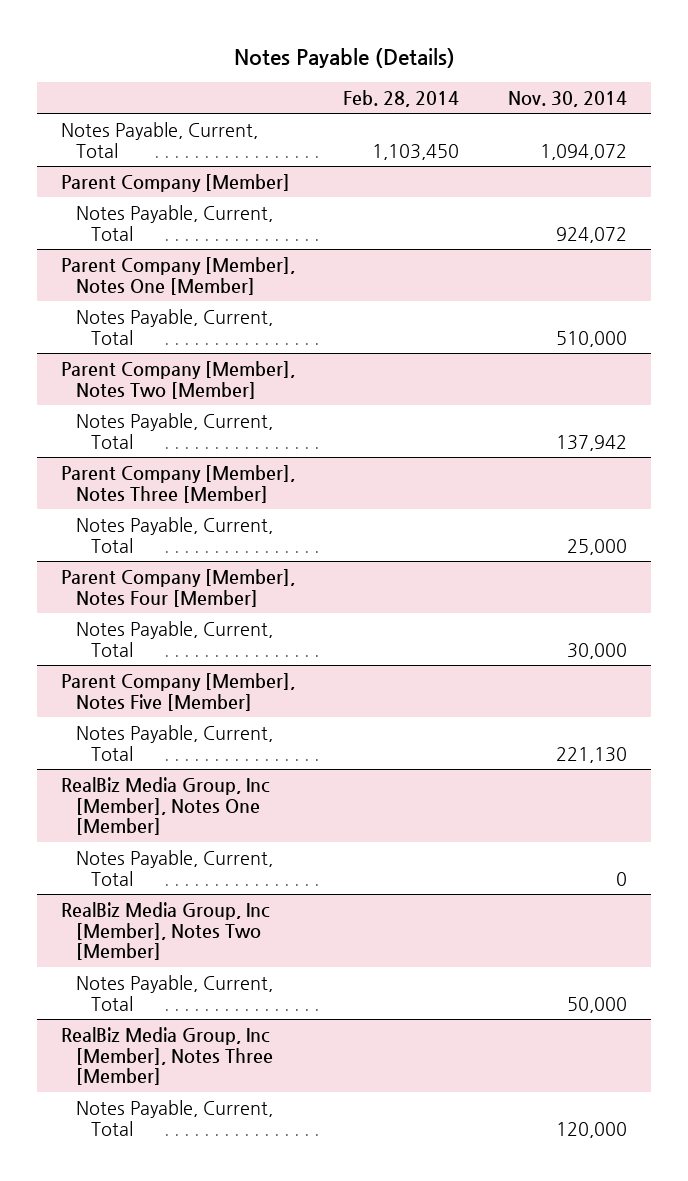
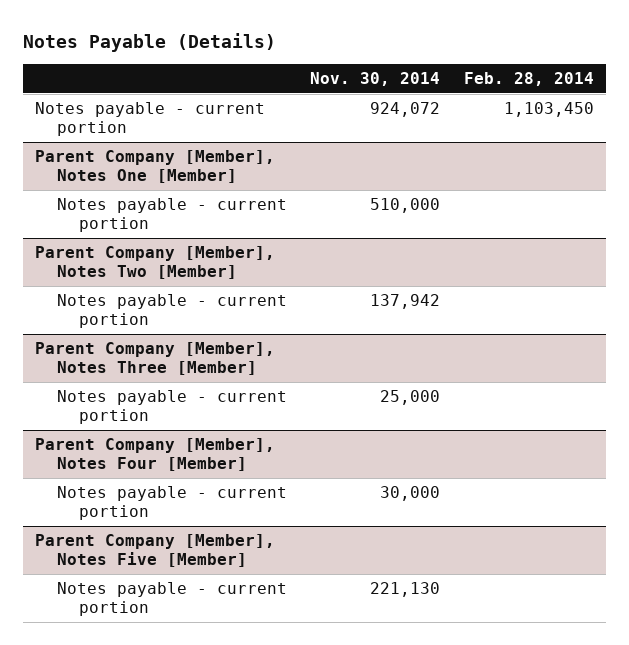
- | Feb. 28, 2014 | Nov. 30, 2014
+ | Nov. 30, 2014 | Feb. 28, 2014
- Notes Payable, Current, Total | 1,103,450 | 1,094,072
- Parent Company [Member]
- Notes Payable, Current, Total | | 924,072
+ Notes payable - current portion | 924,072 | 1,103,450
@ Parent Company [Member], Notes One [Member]
- Notes Payable, Current, Total | | 510,000
+ Notes payable - current portion | 510,000 |
@ Parent Company [Member], Notes Two [Member]
- Notes Payable, Current, Total | | 137,942
+ Notes payable - current portion | 137,942 |
@ Parent Company [Member], Notes Three [Member]
- Notes Payable, Current, Total | | 25,000
+ Notes payable - current portion | 25,000 |
@ Parent Company [Member], Notes Four [Member]
- Notes Payable, Current, Total | | 30,000
+ Notes payable - current portion | 30,000 |
@ Parent Company [Member], Notes Five [Member]
- Notes Payable, Current, Total | | 221,130
- RealBiz Media Group, Inc [Member], Notes One [Member]
- Notes Payable, Current, Total | | 0
- RealBiz Media Group, Inc [Member], Notes Two [Member]
- Notes Payable, Current, Total | | 50,000
- RealBiz Media Group, Inc [Member], Notes Three [Member]
- Notes Payable, Current, Total | | 120,000
@ Parent Company [Member], Notes Five [Member]
+ Notes payable - current portion | 221,130 |

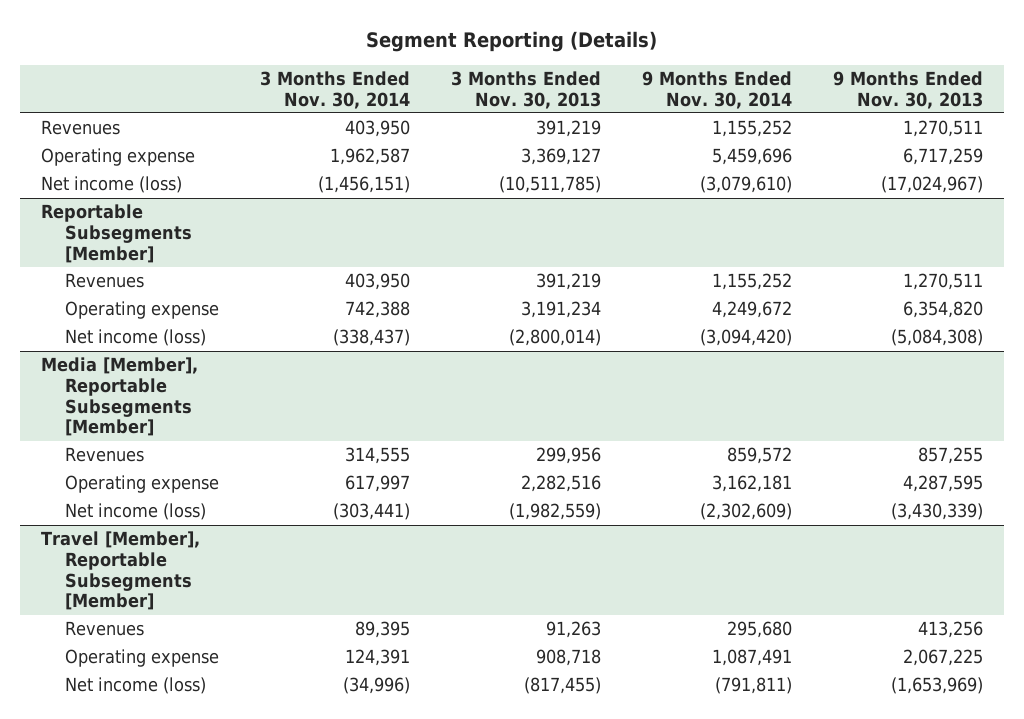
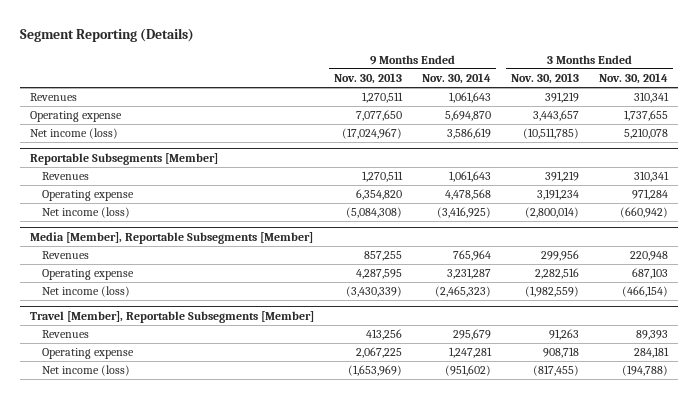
- | 3 Months Ended Nov. 30, 2014 | 3 Months Ended Nov. 30, 2013 | 9 Months Ended Nov. 30, 2014 | 9 Months Ended Nov. 30, 2013
+ | 9 Months Ended Nov. 30, 2013 | 9 Months Ended Nov. 30, 2014 | 3 Months Ended Nov. 30, 2013 | 3 Months Ended Nov. 30, 2014
- Revenues | 403,950 | 391,219 | 1,155,252 | 1,270,511
- Operating expense | 1,962,587 | 3,369,127 | 5,459,696 | 6,717,259
- Net income (loss) | (1,456,151) | (10,511,785) | (3,079,610) | (17,024,967)
+ Revenues | 1,270,511 | 1,061,643 | 391,219 | 310,341
+ Operating expense | 7,077,650 | 5,694,870 | 3,443,657 | 1,737,655
+ Net income (loss) | (17,024,967) | 3,586,619 | (10,511,785) | 5,210,078
@ Reportable Subsegments [Member]
- Revenues | 403,950 | 391,219 | 1,155,252 | 1,270,511
- Operating expense | 742,388 | 3,191,234 | 4,249,672 | 6,354,820
- Net income (loss) | (338,437) | (2,800,014) | (3,094,420) | (5,084,308)
+ Revenues | 1,270,511 | 1,061,643 | 391,219 | 310,341
+ Operating expense | 6,354,820 | 4,478,568 | 3,191,234 | 971,284
+ Net income (loss) | (5,084,308) | (3,416,925) | (2,800,014) | (660,942)
@ Media [Member], Reportable Subsegments [Member]
- Revenues | 314,555 | 299,956 | 859,572 | 857,255
- Operating expense | 617,997 | 2,282,516 | 3,162,181 | 4,287,595
- Net income (loss) | (303,441) | (1,982,559) | (2,302,609) | (3,430,339)
+ Revenues | 857,255 | 765,964 | 299,956 | 220,948
+ Operating expense | 4,287,595 | 3,231,287 | 2,282,516 | 687,103
+ Net income (loss) | (3,430,339) | (2,465,323) | (1,982,559) | (466,154)
@ Travel [Member], Reportable Subsegments [Member]
- Revenues | 89,395 | 91,263 | 295,680 | 413,256
- Operating expense | 124,391 | 908,718 | 1,087,491 | 2,067,225
- Net income (loss) | (34,996) | (817,455) | (791,811) | (1,653,969)
+ Revenues | 413,256 | 295,679 | 91,263 | 89,393
+ Operating expense | 2,067,225 | 1,247,281 | 908,718 | 284,181
+ Net income (loss) | (1,653,969) | (951,602) | (817,455) | (194,788)

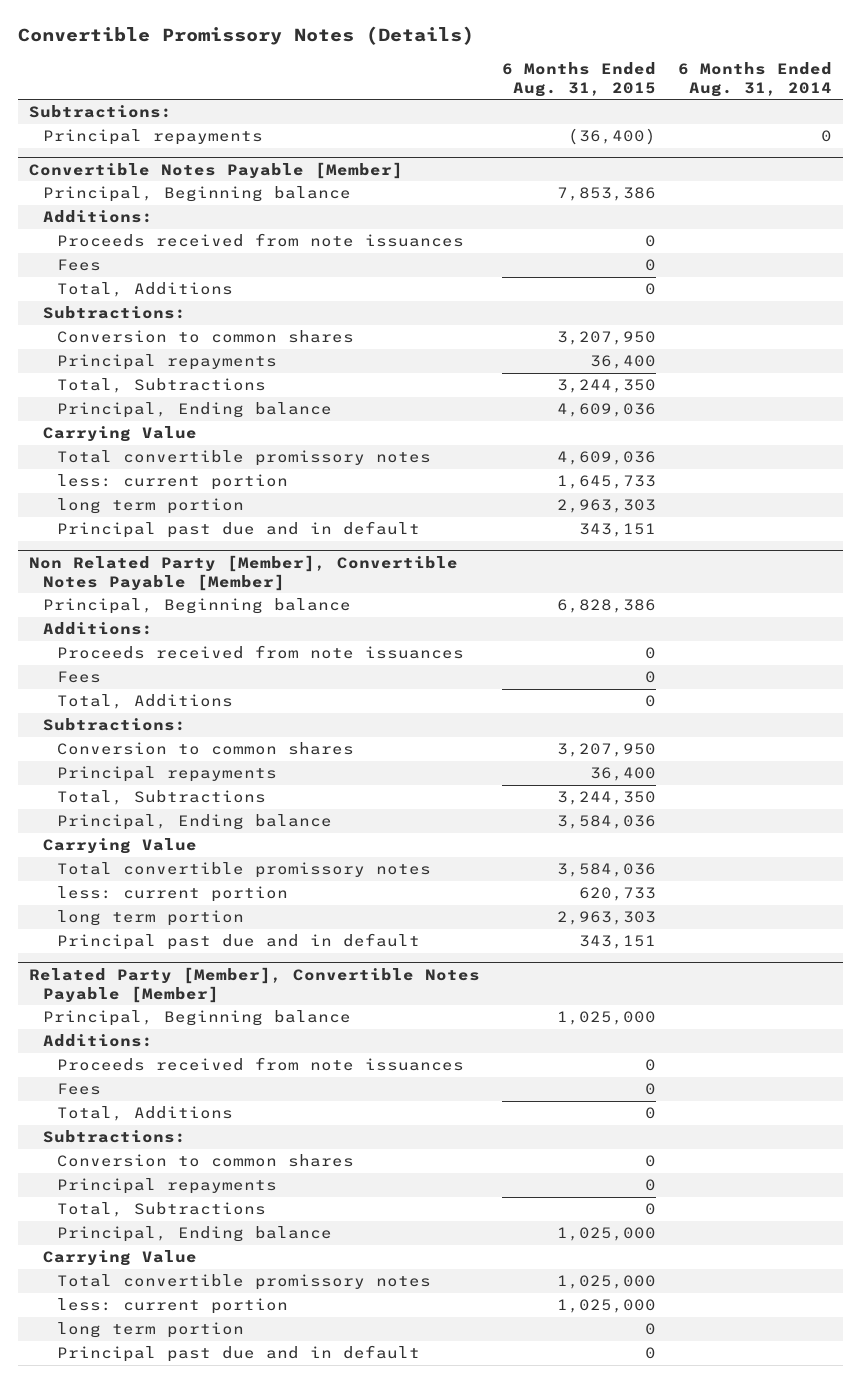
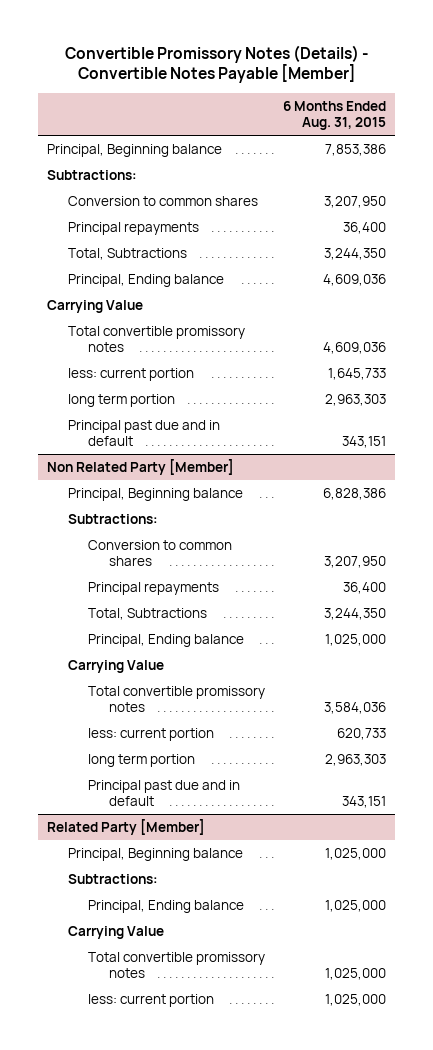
- Convertible Promissory Notes (Details)
+ Convertible Promissory Notes (Details) - Convertible Notes Payable [Member]
- | 6 Months Ended Aug. 31, 2015 | 6 Months Ended Aug. 31, 2014
+ | 6 Months Ended Aug. 31, 2015
- Subtractions:
- Principal repayments | (36,400) | 0
- Convertible Notes Payable [Member]
- Additions:
- Proceeds received from note issuances | 0 |
- Fees | 0 |
- Total, Additions | 0 |
- Non Related Party [Member], Convertible Notes Payable [Member]
+ Non Related Party [Member]
- Additions:
- Proceeds received from note issuances | 0 |
- Fees | 0 |
- Total, Additions | 0 |
- Principal, Ending balance | 3,584,036 |
+ Principal, Ending balance | 1,025,000
- Related Party [Member], Convertible Notes Payable [Member]
+ Related Party [Member]
- Additions:
- Proceeds received from note issuances | 0 |
- Fees | 0 |
- Total, Additions | 0 |
- Conversion to common shares | 0 |
- Principal repayments | 0 |
- Total, Subtractions | 0 |
- long term portion | 0 |
- Principal past due and in default | 0 |

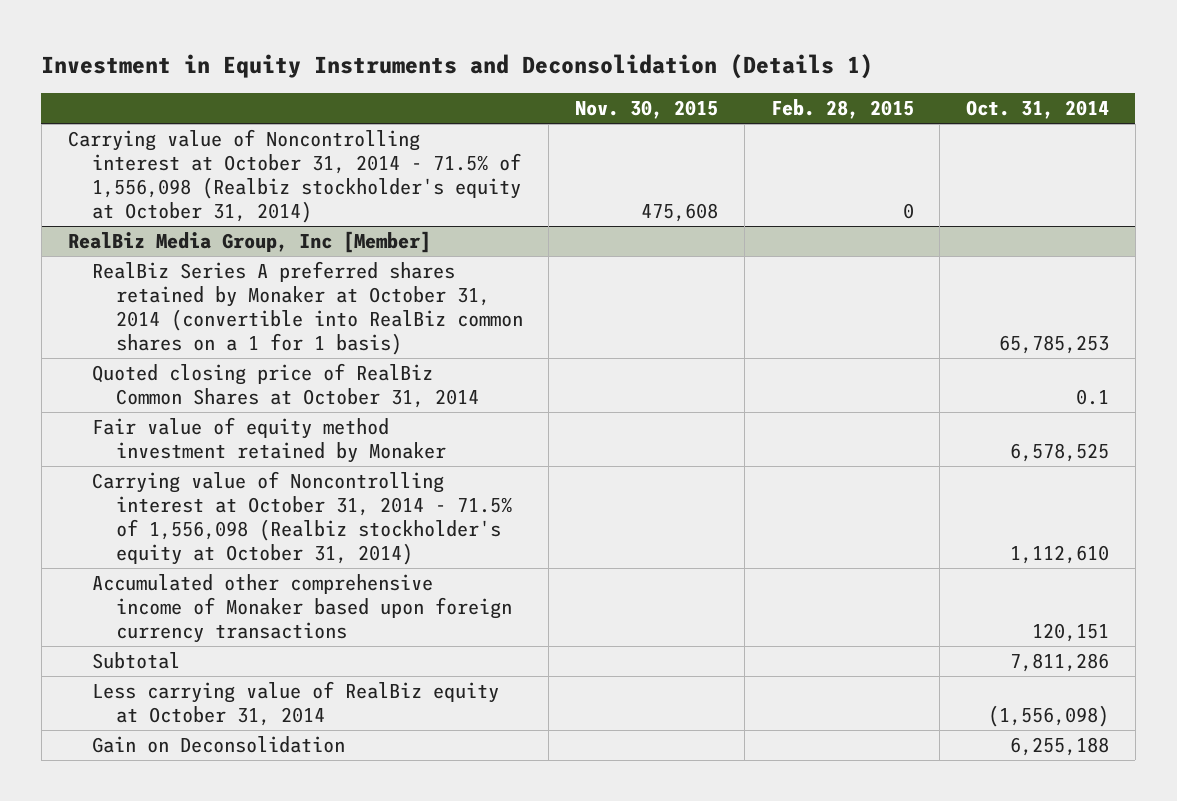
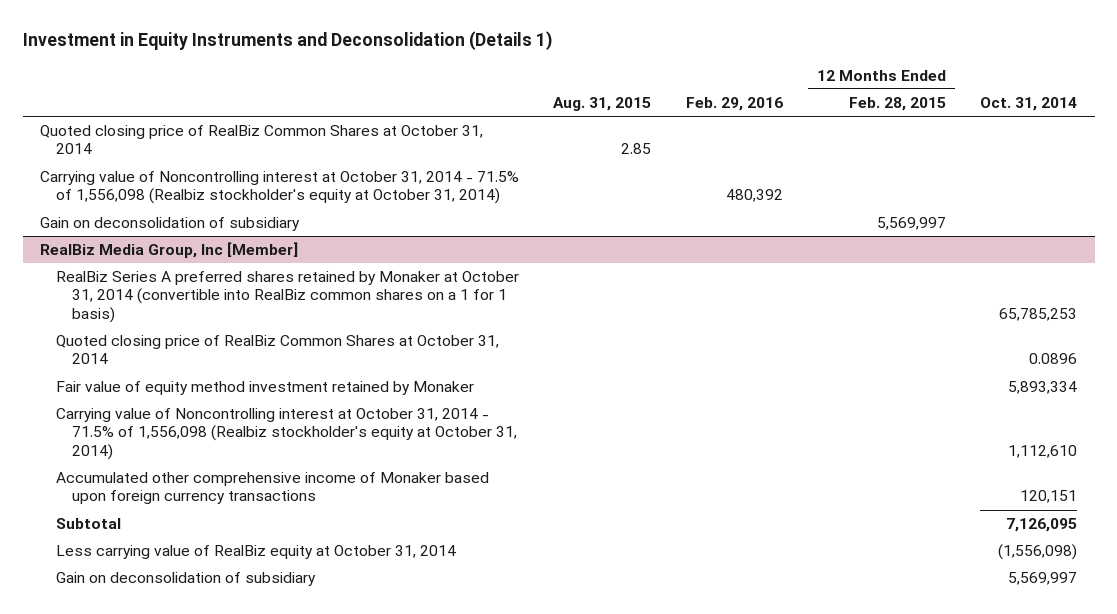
- | Nov. 30, 2015 | Feb. 28, 2015 | Oct. 31, 2014
+ | Aug. 31, 2015 | Feb. 29, 2016 | 12 Months Ended Feb. 28, 2015 | Oct. 31, 2014
+ Quoted closing price of RealBiz Common Shares at October 31, 2014 | 2.85 | | |
+ Gain on deconsolidation of subsidiary | | | 5,569,997 |
@ RealBiz Media Group, Inc [Member]
- Quoted closing price of RealBiz Common Shares at October 31, 2014 | | | 0.1
- Fair value of equity method investment retained by Monaker | | | 6,578,525
+ Quoted closing price of RealBiz Common Shares at October 31, 2014 | | | | 0.0896
+ Fair value of equity method investment retained by Monaker | | | | 5,893,334
- Subtotal | | | 7,811,286
+ Subtotal | | | | 7,126,095
- Gain on Deconsolidation | | | 6,255,188
+ Gain on deconsolidation of subsidiary | | | | 5,569,997

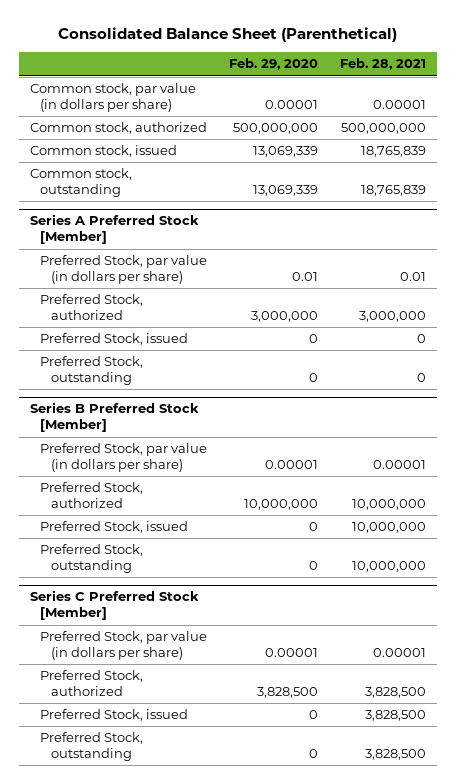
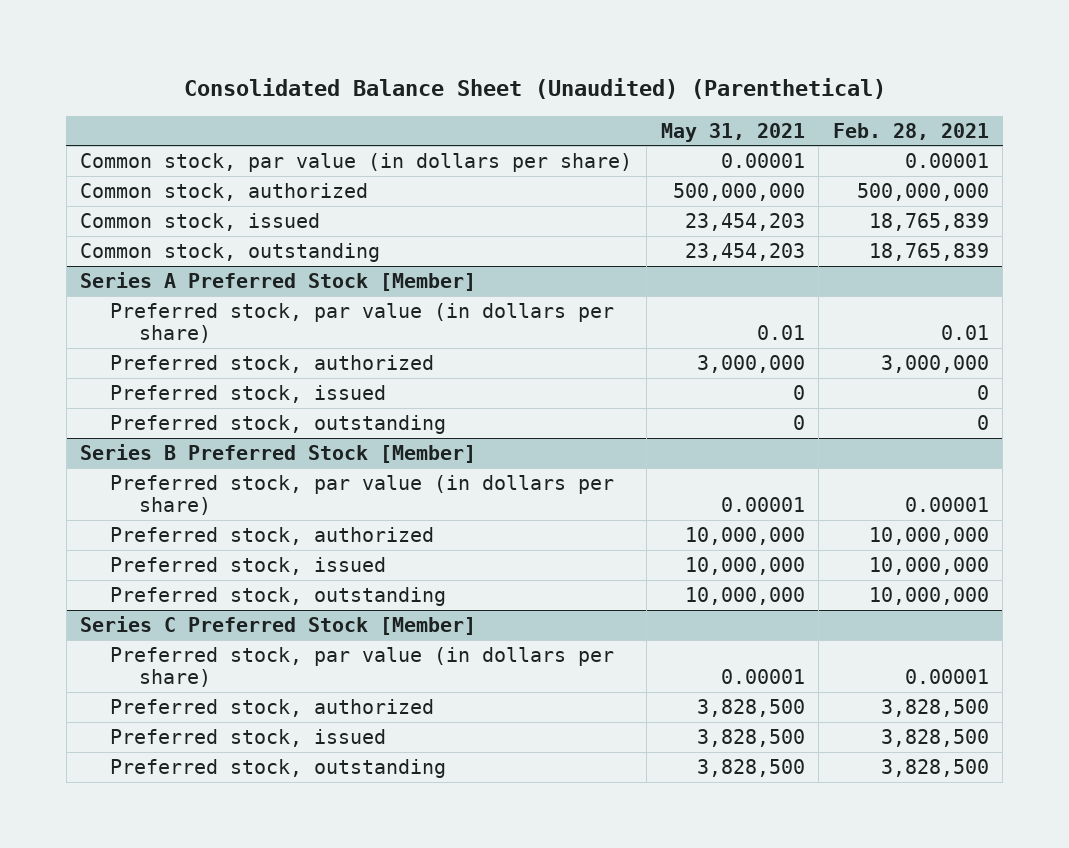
- Consolidated Balance Sheet (Parenthetical)
+ Consolidated Balance Sheet (Unaudited) (Parenthetical)
- | Feb. 29, 2020 | Feb. 28, 2021
+ | May 31, 2021 | Feb. 28, 2021
@ Series A Preferred Stock [Member]
- Preferred Stock, par value (in dollars per share) | 0.01 | 0.01
- Preferred Stock, authorized | 3,000,000 | 3,000,000
- Preferred Stock, issued | 0 | 0
- Preferred Stock, outstanding | 0 | 0
+ Preferred stock, par value (in dollars per share) | 0.01 | 0.01
+ Preferred stock, authorized | 3,000,000 | 3,000,000
+ Preferred stock, issued | 0 | 0
+ Preferred stock, outstanding | 0 | 0
@ Series B Preferred Stock [Member]
- Preferred Stock, par value (in dollars per share) | 0.00001 | 0.00001
- Preferred Stock, authorized | 10,000,000 | 10,000,000
- Preferred Stock, issued | 0 | 10,000,000
- Preferred Stock, outstanding | 0 | 10,000,000
+ Preferred stock, par value (in dollars per share) | 0.00001 | 0.00001
+ Preferred stock, authorized | 10,000,000 | 10,000,000
+ Preferred stock, issued | 10,000,000 | 10,000,000
+ Preferred stock, outstanding | 10,000,000 | 10,000,000
@ Series C Preferred Stock [Member]
- Preferred Stock, par value (in dollars per share) | 0.00001 | 0.00001
- Preferred Stock, authorized | 3,828,500 | 3,828,500
- Preferred Stock, issued | 0 | 3,828,500
- Preferred Stock, outstanding | 0 | 3,828,500
+ Preferred stock, par value (in dollars per share) | 0.00001 | 0.00001
+ Preferred stock, authorized | 3,828,500 | 3,828,500
+ Preferred stock, issued | 3,828,500 | 3,828,500
+ Preferred stock, outstanding | 3,828,500 | 3,828,500

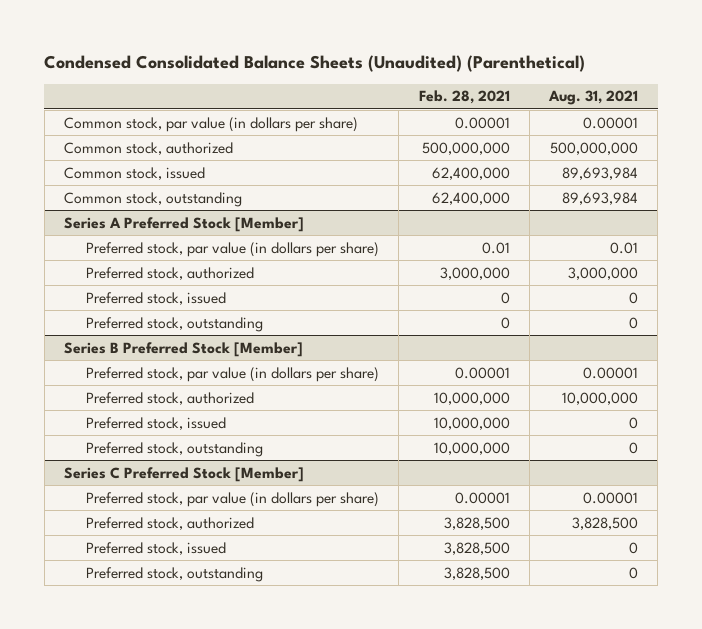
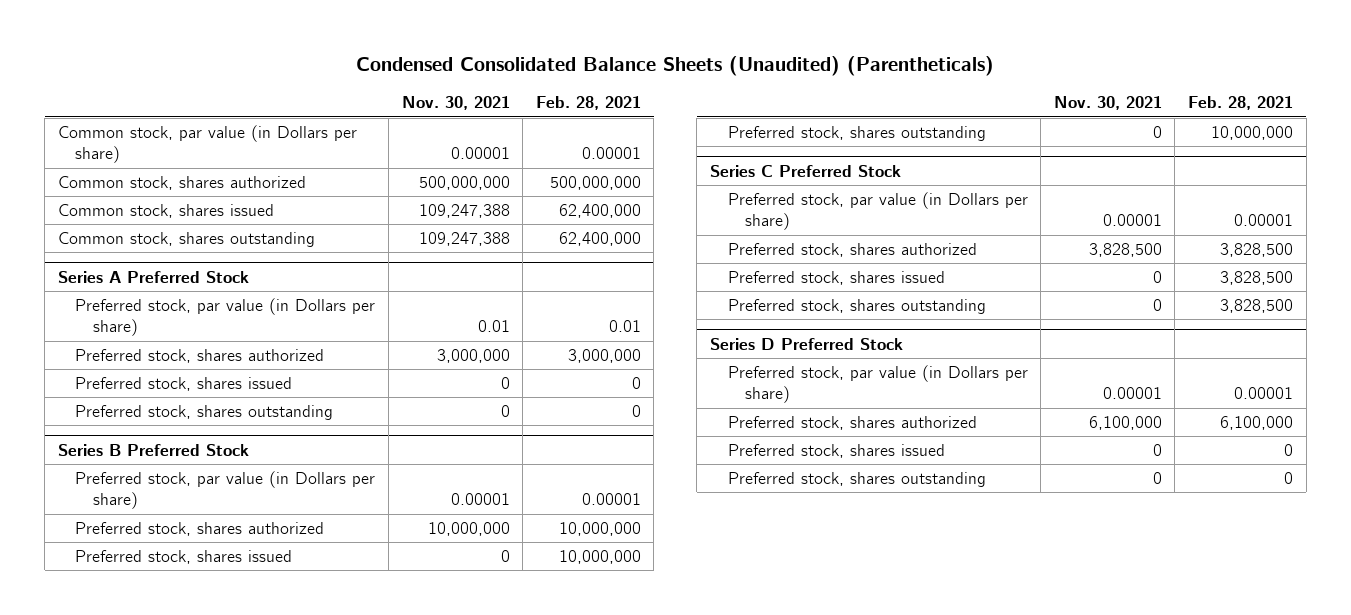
- Condensed Consolidated Balance Sheets (Unaudited) (Parenthetical)
+ Condensed Consolidated Balance Sheets (Unaudited) (Parentheticals)
- | Feb. 28, 2021 | Aug. 31, 2021
+ | Nov. 30, 2021 | Feb. 28, 2021
- Common stock, par value (in dollars per share) | 0.00001 | 0.00001
- Common stock, authorized | 500,000,000 | 500,000,000
- Common stock, issued | 62,400,000 | 89,693,984
- Common stock, outstanding | 62,400,000 | 89,693,984
- Series A Preferred Stock [Member]
- Preferred stock, par value (in dollars per share) | 0.01 | 0.01
- Preferred stock, authorized | 3,000,000 | 3,000,000
- Preferred stock, issued | 0 | 0
- Preferred stock, outstanding | 0 | 0
- Series B Preferred Stock [Member]
- Preferred stock, par value (in dollars per share) | 0.00001 | 0.00001
- Preferred stock, authorized | 10,000,000 | 10,000,000
- Preferred stock, issued | 10,000,000 | 0
- Preferred stock, outstanding | 10,000,000 | 0
- Series C Preferred Stock [Member]
- Preferred stock, par value (in dollars per share) | 0.00001 | 0.00001
- Preferred stock, authorized | 3,828,500 | 3,828,500
- Preferred stock, issued | 3,828,500 | 0
- Preferred stock, outstanding | 3,828,500 | 0
+ Common stock, par value (in Dollars per share) | 0.00001 | 0.00001
+ Common stock, shares authorized | 500,000,000 | 500,000,000
+ Common stock, shares issued | 109,247,388 | 62,400,000
+ Common stock, shares outstanding | 109,247,388 | 62,400,000
+ Series A Preferred Stock
+ Preferred stock, par value (in Dollars per share) | 0.01 | 0.01
+ Preferred stock, shares authorized | 3,000,000 | 3,000,000
+ Preferred stock, shares issued | 0 | 0
+ Preferred stock, shares outstanding | 0 | 0
+ Series B Preferred Stock
+ Preferred stock, par value (in Dollars per share) | 0.00001 | 0.00001
+ Preferred stock, shares authorized | 10,000,000 | 10,000,000
+ Preferred stock, shares issued | 0 | 10,000,000
+ Preferred stock, shares outstanding | 0 | 10,000,000
+ Series C Preferred Stock
+ Preferred stock, par value (in Dollars per share) | 0.00001 | 0.00001
+ Preferred stock, shares authorized | 3,828,500 | 3,828,500
+ Preferred stock, shares issued | 0 | 3,828,500
+ Preferred stock, shares outstanding | 0 | 3,828,500
+ Series D Preferred Stock
+ Preferred stock, par value (in Dollars per share) | 0.00001 | 0.00001
+ Preferred stock, shares authorized | 6,100,000 | 6,100,000
+ Preferred stock, shares issued | 0 | 0
+ Preferred stock, shares outstanding | 0 | 0

